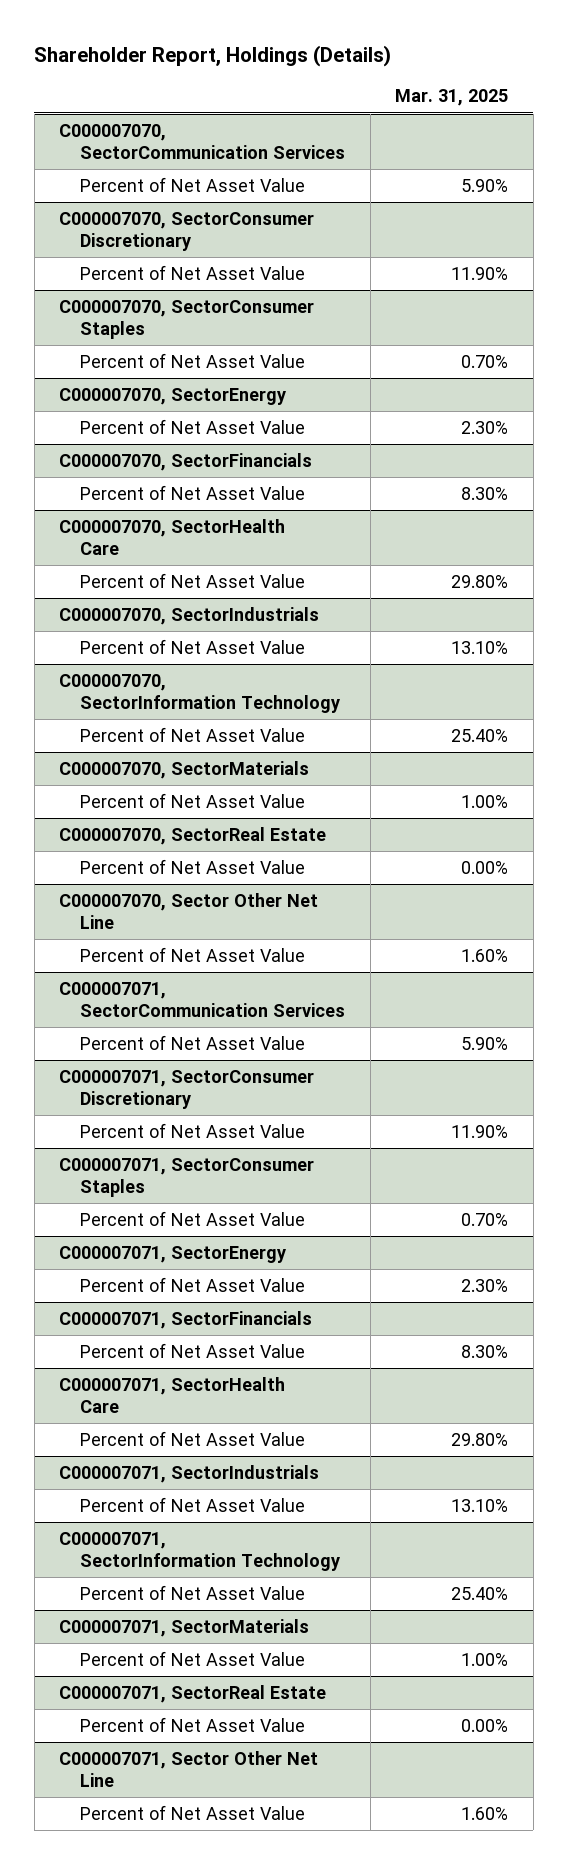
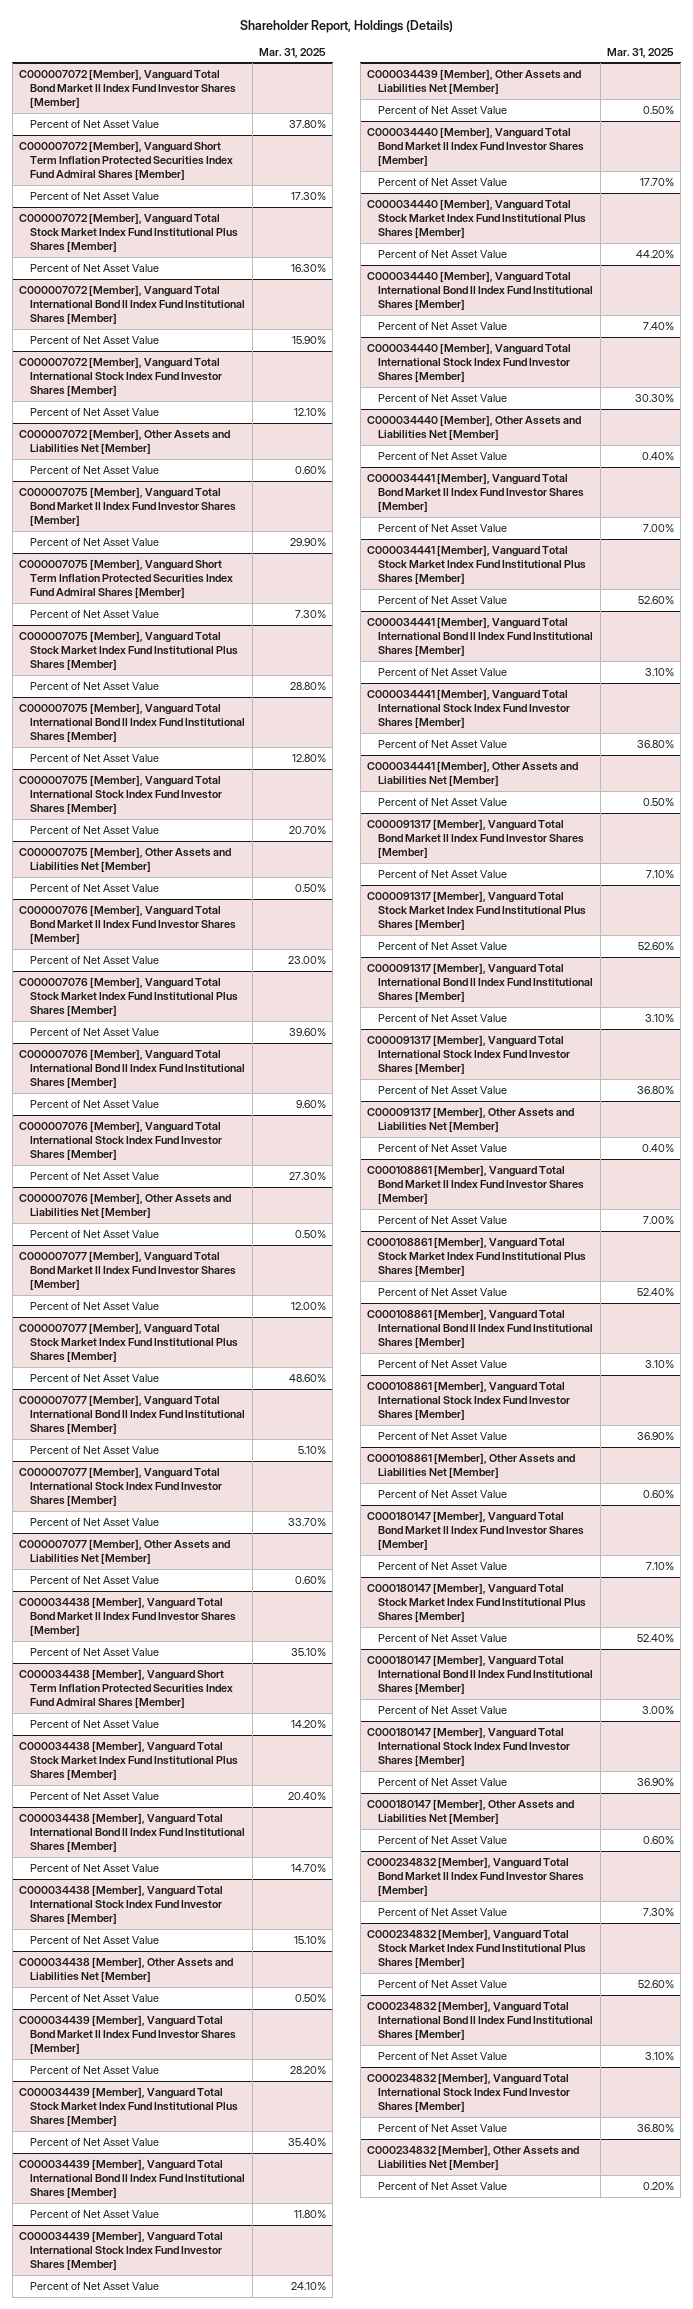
- C000007070, SectorCommunication Services
- Percent of Net Asset Value | 5.90%
- C000007070, SectorConsumer Discretionary
- Percent of Net Asset Value | 11.90%
- C000007070, SectorConsumer Staples
- Percent of Net Asset Value | 0.70%
- C000007070, SectorEnergy
- Percent of Net Asset Value | 2.30%
- C000007070, SectorFinancials
- Percent of Net Asset Value | 8.30%
- C000007070, SectorHealth Care
- Percent of Net Asset Value | 29.80%
- C000007070, SectorIndustrials
- Percent of Net Asset Value | 13.10%
- C000007070, SectorInformation Technology
- Percent of Net Asset Value | 25.40%
- C000007070, SectorMaterials
- Percent of Net Asset Value | 1.00%
- C000007070, SectorReal Estate
- Percent of Net Asset Value | 0.00%
- C000007070, Sector Other Net Line
- Percent of Net Asset Value | 1.60%
- C000007071, SectorCommunication Services
- Percent of Net Asset Value | 5.90%
- C000007071, SectorConsumer Discretionary
- Percent of Net Asset Value | 11.90%
- C000007071, SectorConsumer Staples
- Percent of Net Asset Value | 0.70%
- C000007071, SectorEnergy
- Percent of Net Asset Value | 2.30%
- C000007071, SectorFinancials
- Percent of Net Asset Value | 8.30%
- C000007071, SectorHealth Care
- Percent of Net Asset Value | 29.80%
- C000007071, SectorIndustrials
- Percent of Net Asset Value | 13.10%
- C000007071, SectorInformation Technology
- Percent of Net Asset Value | 25.40%
- C000007071, SectorMaterials
- Percent of Net Asset Value | 1.00%
- C000007071, SectorReal Estate
- Percent of Net Asset Value | 0.00%
- C000007071, Sector Other Net Line
- Percent of Net Asset Value | 1.60%
+ C000007072 [Member], Vanguard Total Bond Market II Index Fund Investor Shares [Member]
+ Percent of Net Asset Value | 37.80%
+ C000007072 [Member], Vanguard Short Term Inflation Protected Securities Index Fund Admiral Shares [Member]
+ Percent of Net Asset Value | 17.30%
+ C000007072 [Member], Vanguard Total Stock Market Index Fund Institutional Plus Shares [Member]
+ Percent of Net Asset Value | 16.30%
+ C000007072 [Member], Vanguard Total International Bond II Index Fund Institutional Shares [Member]
+ Percent of Net Asset Value | 15.90%
+ C000007072 [Member], Vanguard Total International Stock Index Fund Investor Shares [Member]
+ Percent of Net Asset Value | 12.10%
+ C000007072 [Member], Other Assets and Liabilities Net [Member]
+ Percent of Net Asset Value | 0.60%
+ C000007075 [Member], Vanguard Total Bond Market II Index Fund Investor Shares [Member]
+ Percent of Net Asset Value | 29.90%
+ C000007075 [Member], Vanguard Short Term Inflation Protected Securities Index Fund Admiral Shares [Member]
+ Percent of Net Asset Value | 7.30%
+ C000007075 [Member], Vanguard Total Stock Market Index Fund Institutional Plus Shares [Member]
+ Percent of Net Asset Value | 28.80%
+ C000007075 [Member], Vanguard Total International Bond II Index Fund Institutional Shares [Member]
+ Percent of Net Asset Value | 12.80%
+ C000007075 [Member], Vanguard Total International Stock Index Fund Investor Shares [Member]
+ Percent of Net Asset Value | 20.70%
+ C000007075 [Member], Other Assets and Liabilities Net [Member]
+ Percent of Net Asset Value | 0.50%
+ C000007076 [Member], Vanguard Total Bond Market II Index Fund Investor Shares [Member]
+ Percent of Net Asset Value | 23.00%
+ C000007076 [Member], Vanguard Total Stock Market Index Fund Institutional Plus Shares [Member]
+ Percent of Net Asset Value | 39.60%
+ C000007076 [Member], Vanguard Total International Bond II Index Fund Institutional Shares [Member]
+ Percent of Net Asset Value | 9.60%
+ C000007076 [Member], Vanguard Total International Stock Index Fund Investor Shares [Member]
+ Percent of Net Asset Value | 27.30%
+ C000007076 [Member], Other Assets and Liabilities Net [Member]
+ Percent of Net Asset Value | 0.50%
+ C000007077 [Member], Vanguard Total Bond Market II Index Fund Investor Shares [Member]
+ Percent of Net Asset Value | 12.00%
+ C000007077 [Member], Vanguard Total Stock Market Index Fund Institutional Plus Shares [Member]
+ Percent of Net Asset Value | 48.60%
+ C000007077 [Member], Vanguard Total International Bond II Index Fund Institutional Shares [Member]
+ Percent of Net Asset Value | 5.10%
+ C000007077 [Member], Vanguard Total International Stock Index Fund Investor Shares [Member]
+ Percent of Net Asset Value | 33.70%
+ C000007077 [Member], Other Assets and Liabilities Net [Member]
+ Percent of Net Asset Value | 0.60%
+ C000034438 [Member], Vanguard Total Bond Market II Index Fund Investor Shares [Member]
+ Percent of Net Asset Value | 35.10%
+ C000034438 [Member], Vanguard Short Term Inflation Protected Securities Index Fund Admiral Shares [Member]
+ Percent of Net Asset Value | 14.20%
+ C000034438 [Member], Vanguard Total Stock Market Index Fund Institutional Plus Shares [Member]
+ Percent of Net Asset Value | 20.40%
+ C000034438 [Member], Vanguard Total International Bond II Index Fund Institutional Shares [Member]
+ Percent of Net Asset Value | 14.70%
+ C000034438 [Member], Vanguard Total International Stock Index Fund Investor Shares [Member]
+ Percent of Net Asset Value | 15.10%
+ C000034438 [Member], Other Assets and Liabilities Net [Member]
+ Percent of Net Asset Value | 0.50%
+ C000034439 [Member], Vanguard Total Bond Market II Index Fund Investor Shares [Member]
+ Percent of Net Asset Value | 28.20%
+ C000034439 [Member], Vanguard Total Stock Market Index Fund Institutional Plus Shares [Member]
+ Percent of Net Asset Value | 35.40%
+ C000034439 [Member], Vanguard Total International Bond II Index Fund Institutional Shares [Member]
+ Percent of Net Asset Value | 11.80%
+ C000034439 [Member], Vanguard Total International Stock Index Fund Investor Shares [Member]
+ Percent of Net Asset Value | 24.10%
+ C000034439 [Member], Other Assets and Liabilities Net [Member]
+ Percent of Net Asset Value | 0.50%
+ C000034440 [Member], Vanguard Total Bond Market II Index Fund Investor Shares [Member]
+ Percent of Net Asset Value | 17.70%
+ C000034440 [Member], Vanguard Total Stock Market Index Fund Institutional Plus Shares [Member]
+ Percent of Net Asset Value | 44.20%
+ C000034440 [Member], Vanguard Total International Bond II Index Fund Institutional Shares [Member]
+ Percent of Net Asset Value | 7.40%
+ C000034440 [Member], Vanguard Total International Stock Index Fund Investor Shares [Member]
+ Percent of Net Asset Value | 30.30%
+ C000034440 [Member], Other Assets and Liabilities Net [Member]
+ Percent of Net Asset Value | 0.40%
+ C000034441 [Member], Vanguard Total Bond Market II Index Fund Investor Shares [Member]
+ Percent of Net Asset Value | 7.00%
+ C000034441 [Member], Vanguard Total Stock Market Index Fund Institutional Plus Shares [Member]
+ Percent of Net Asset Value | 52.60%
+ C000034441 [Member], Vanguard Total International Bond II Index Fund Institutional Shares [Member]
+ Percent of Net Asset Value | 3.10%
+ C000034441 [Member], Vanguard Total International Stock Index Fund Investor Shares [Member]
+ Percent of Net Asset Value | 36.80%
+ C000034441 [Member], Other Assets and Liabilities Net [Member]
+ Percent of Net Asset Value | 0.50%
+ C000091317 [Member], Vanguard Total Bond Market II Index Fund Investor Shares [Member]
+ Percent of Net Asset Value | 7.10%
+ C000091317 [Member], Vanguard Total Stock Market Index Fund Institutional Plus Shares [Member]
+ Percent of Net Asset Value | 52.60%
+ C000091317 [Member], Vanguard Total International Bond II Index Fund Institutional Shares [Member]
+ Percent of Net Asset Value | 3.10%
+ C000091317 [Member], Vanguard Total International Stock Index Fund Investor Shares [Member]
+ Percent of Net Asset Value | 36.80%
+ C000091317 [Member], Other Assets and Liabilities Net [Member]
+ Percent of Net Asset Value | 0.40%
+ C000108861 [Member], Vanguard Total Bond Market II Index Fund Investor Shares [Member]
+ Percent of Net Asset Value | 7.00%
+ C000108861 [Member], Vanguard Total Stock Market Index Fund Institutional Plus Shares [Member]
+ Percent of Net Asset Value | 52.40%
+ C000108861 [Member], Vanguard Total International Bond II Index Fund Institutional Shares [Member]
+ Percent of Net Asset Value | 3.10%
+ C000108861 [Member], Vanguard Total International Stock Index Fund Investor Shares [Member]
+ Percent of Net Asset Value | 36.90%
+ C000108861 [Member], Other Assets and Liabilities Net [Member]
+ Percent of Net Asset Value | 0.60%
+ C000180147 [Member], Vanguard Total Bond Market II Index Fund Investor Shares [Member]
+ Percent of Net Asset Value | 7.10%
+ C000180147 [Member], Vanguard Total Stock Market Index Fund Institutional Plus Shares [Member]
+ Percent of Net Asset Value | 52.40%
+ C000180147 [Member], Vanguard Total International Bond II Index Fund Institutional Shares [Member]
+ Percent of Net Asset Value | 3.00%
+ C000180147 [Member], Vanguard Total International Stock Index Fund Investor Shares [Member]
+ Percent of Net Asset Value | 36.90%
+ C000180147 [Member], Other Assets and Liabilities Net [Member]
+ Percent of Net Asset Value | 0.60%
+ C000234832 [Member], Vanguard Total Bond Market II Index Fund Investor Shares [Member]
+ Percent of Net Asset Value | 7.30%
+ C000234832 [Member], Vanguard Total Stock Market Index Fund Institutional Plus Shares [Member]
+ Percent of Net Asset Value | 52.60%
+ C000234832 [Member], Vanguard Total International Bond II Index Fund Institutional Shares [Member]
+ Percent of Net Asset Value | 3.10%
+ C000234832 [Member], Vanguard Total International Stock Index Fund Investor Shares [Member]
+ Percent of Net Asset Value | 36.80%
+ C000234832 [Member], Other Assets and Liabilities Net [Member]
+ Percent of Net Asset Value | 0.20%

